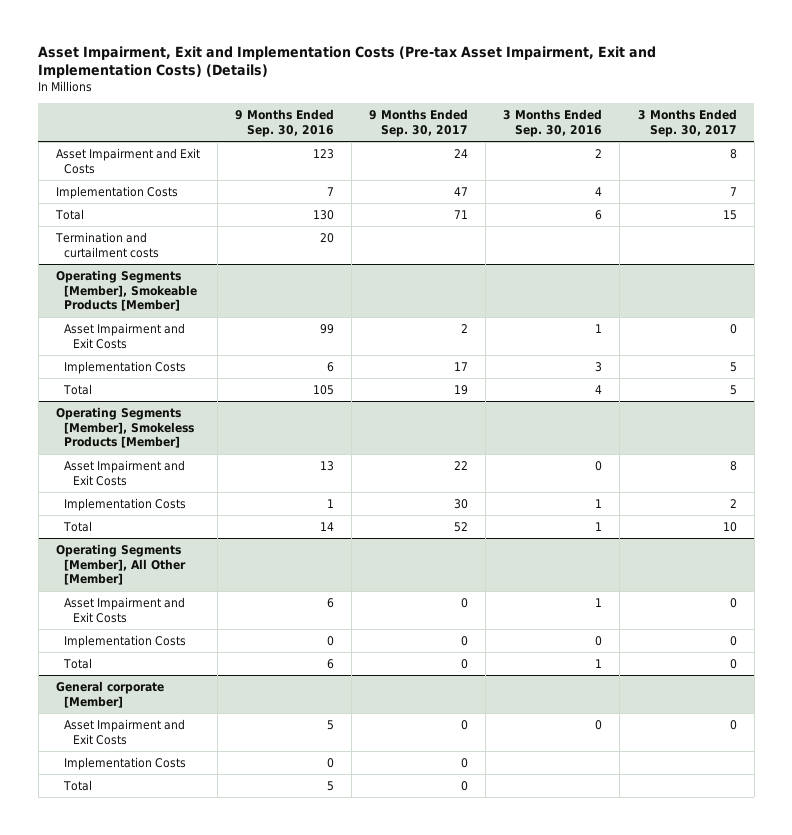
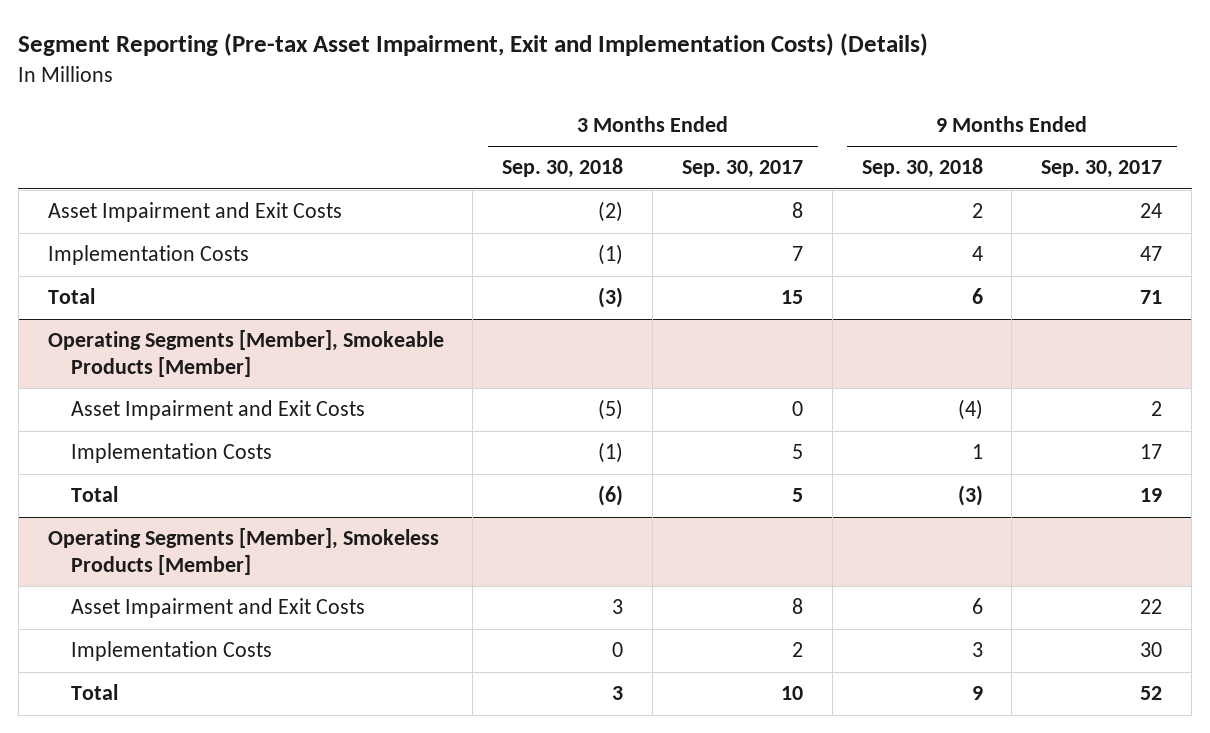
- Asset Impairment, Exit and Implementation Costs (Pre-tax Asset Impairment, Exit and Implementation Costs) (Details)
+ Segment Reporting (Pre-tax Asset Impairment, Exit and Implementation Costs) (Details)
- | 9 Months Ended Sep. 30, 2016 | 9 Months Ended Sep. 30, 2017 | 3 Months Ended Sep. 30, 2016 | 3 Months Ended Sep. 30, 2017
+ | 3 Months Ended Sep. 30, 2018 | 3 Months Ended Sep. 30, 2017 | 9 Months Ended Sep. 30, 2018 | 9 Months Ended Sep. 30, 2017
- Termination and curtailment costs | 20 | | |
- Operating Segments [Member], All Other [Member]
- Asset Impairment and Exit Costs | 6 | 0 | 1 | 0
- Implementation Costs | 0 | 0 | 0 | 0
- Total | 6 | 0 | 1 | 0
- General corporate [Member]
- Asset Impairment and Exit Costs | 5 | 0 | 0 | 0
- Implementation Costs | 0 | 0 | |
- Total | 5 | 0 | |

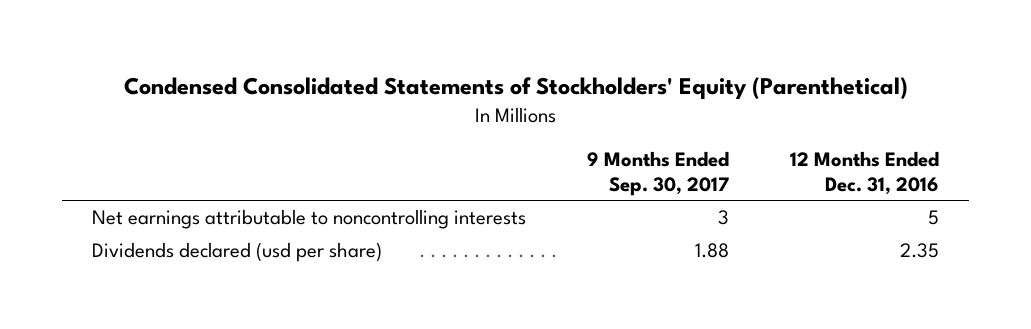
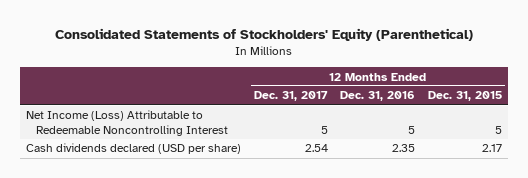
- Condensed Consolidated Statements of Stockholders' Equity (Parenthetical)
+ Consolidated Statements of Stockholders' Equity (Parenthetical)
- | 9 Months Ended Sep. 30, 2017 | 12 Months Ended Dec. 31, 2016
+ | 12 Months Ended Dec. 31, 2017 | 12 Months Ended Dec. 31, 2016 | 12 Months Ended Dec. 31, 2015
- Net earnings attributable to noncontrolling interests | 3 | 5
- Dividends declared (usd per share) | 1.88 | 2.35
+ Net Income (Loss) Attributable to Redeemable Noncontrolling Interest | 5 | 5 | 5
+ Cash dividends declared (USD per share) | 2.54 | 2.35 | 2.17

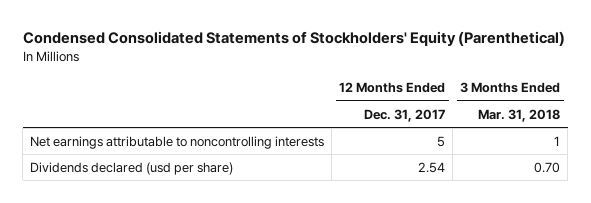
- Consolidated Statements of Stockholders' Equity (Parenthetical)
+ Condensed Consolidated Statements of Stockholders' Equity (Parenthetical)
- | 12 Months Ended Dec. 31, 2017 | 12 Months Ended Dec. 31, 2016 | 12 Months Ended Dec. 31, 2015
+ | 12 Months Ended Dec. 31, 2017 | 3 Months Ended Mar. 31, 2018
- Net Income (Loss) Attributable to Redeemable Noncontrolling Interest | 5 | 5 | 5
- Cash dividends declared (USD per share) | 2.54 | 2.35 | 2.17
+ Net earnings attributable to noncontrolling interests | 5 | 1
+ Dividends declared (usd per share) | 2.54 | 0.70

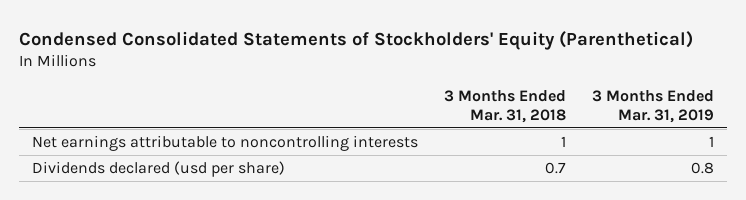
- | 12 Months Ended Dec. 31, 2017 | 3 Months Ended Mar. 31, 2018
+ | 3 Months Ended Mar. 31, 2018 | 3 Months Ended Mar. 31, 2019
- Dividends declared (usd per share) | 2.54 | 0.70
+ Dividends declared (usd per share) | 0.7 | 0.8

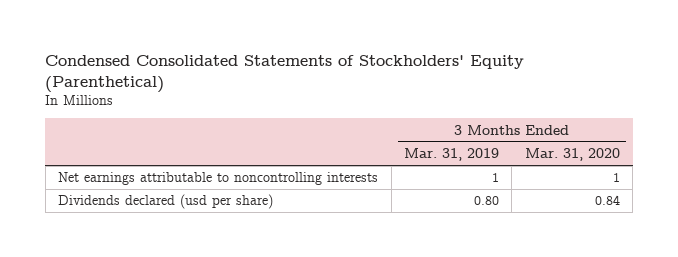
- | 3 Months Ended Mar. 31, 2018 | 3 Months Ended Mar. 31, 2019
+ | 3 Months Ended Mar. 31, 2019 | 3 Months Ended Mar. 31, 2020
- Dividends declared (usd per share) | 0.7 | 0.8
+ Dividends declared (usd per share) | 0.80 | 0.84

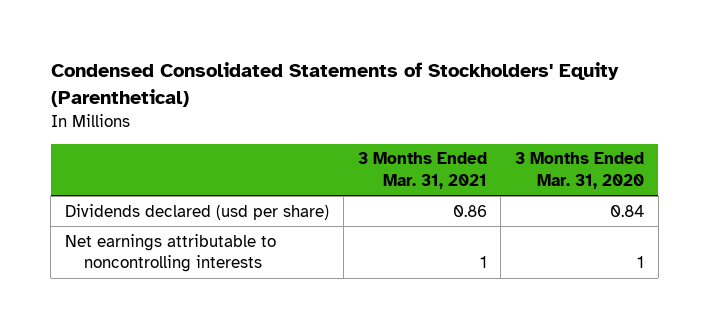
- | 3 Months Ended Mar. 31, 2019 | 3 Months Ended Mar. 31, 2020
+ | 3 Months Ended Mar. 31, 2021 | 3 Months Ended Mar. 31, 2020
moved down: Net earnings attributable to noncontrolling interests | 1 | 1

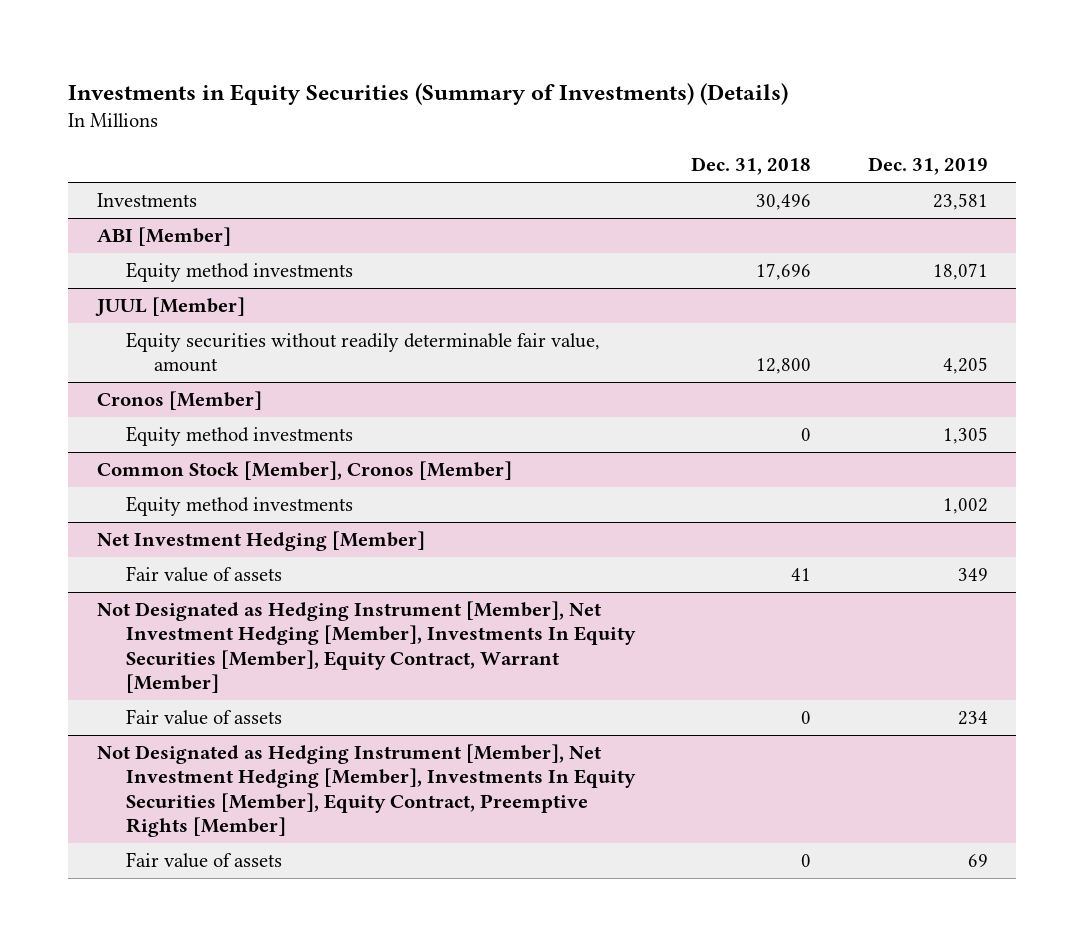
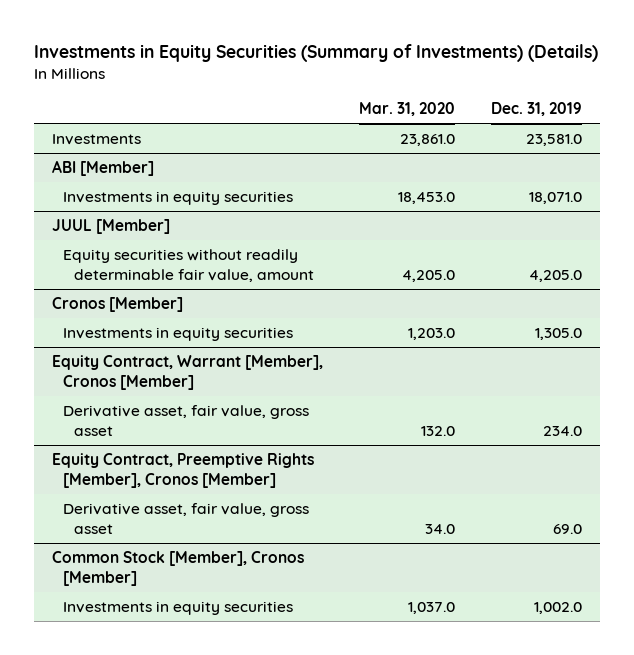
- | Dec. 31, 2018 | Dec. 31, 2019
+ | Mar. 31, 2020 | Dec. 31, 2019
- Investments | 30,496 | 23,581
+ Investments | 23,861.0 | 23,581.0
@ ABI [Member]
- Equity method investments | 17,696 | 18,071
+ Investments in equity securities | 18,453.0 | 18,071.0
@ JUUL [Member]
- Equity securities without readily determinable fair value, amount | 12,800 | 4,205
+ Equity securities without readily determinable fair value, amount | 4,205.0 | 4,205.0
@ Cronos [Member]
- Equity method investments | 0 | 1,305
+ Investments in equity securities | 1,203.0 | 1,305.0
+ Equity Contract, Warrant [Member], Cronos [Member]
+ Derivative asset, fair value, gross asset | 132.0 | 234.0
+ Equity Contract, Preemptive Rights [Member], Cronos [Member]
+ Derivative asset, fair value, gross asset | 34.0 | 69.0
@ Common Stock [Member], Cronos [Member]
- Equity method investments | | 1,002
- Net Investment Hedging [Member]
- Fair value of assets | 41 | 349
- Not Designated as Hedging Instrument [Member], Net Investment Hedging [Member], Investments In Equity Securities [Member], Equity Contract, Warrant [Member]
- Fair value of assets | 0 | 234
- Not Designated as Hedging Instrument [Member], Net Investment Hedging [Member], Investments In Equity Securities [Member], Equity Contract, Preemptive Rights [Member]
- Fair value of assets | 0 | 69
@ Common Stock [Member], Cronos [Member]
+ Investments in equity securities | 1,037.0 | 1,002.0

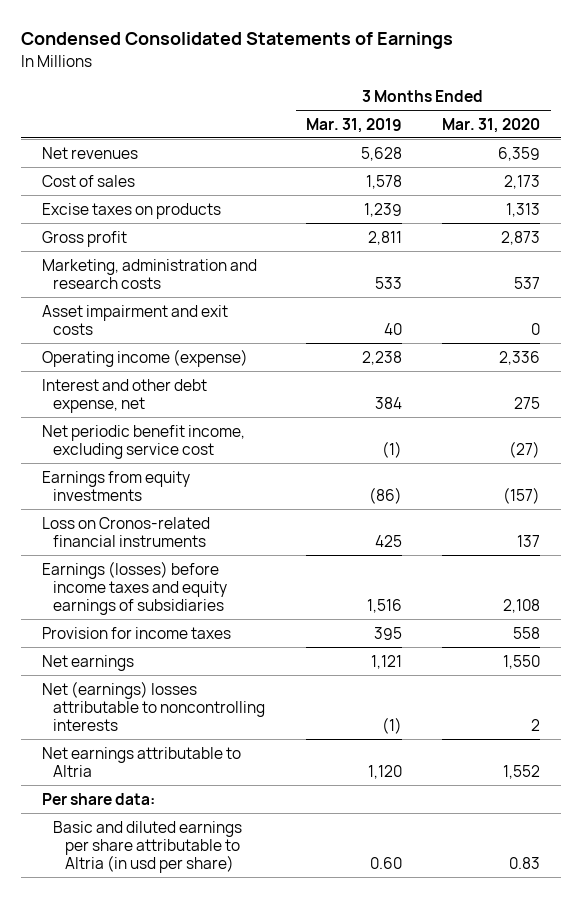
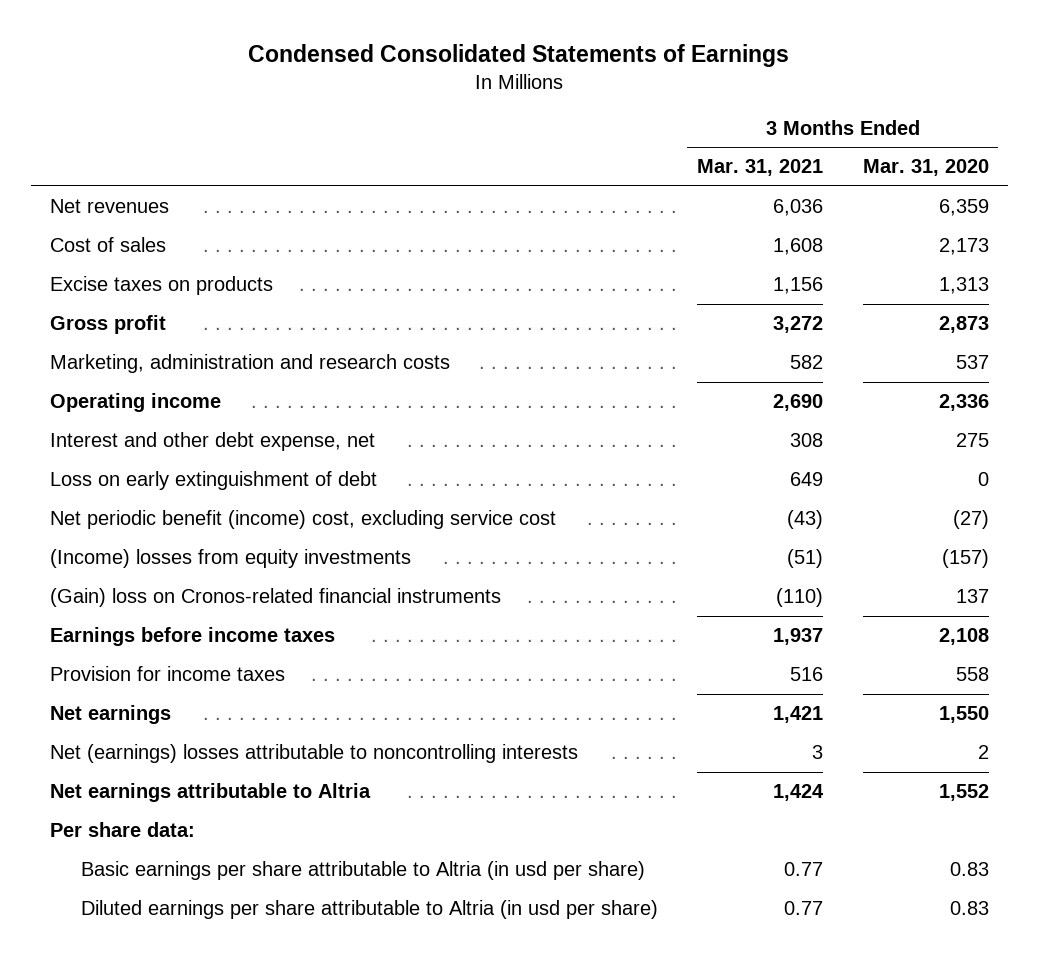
- | 3 Months Ended Mar. 31, 2019 | 3 Months Ended Mar. 31, 2020
+ | 3 Months Ended Mar. 31, 2021 | 3 Months Ended Mar. 31, 2020
- Asset impairment and exit costs | 40 | 0
- Operating income (expense) | 2,238 | 2,336
+ Operating income | 2,690 | 2,336
- Net periodic benefit income, excluding service cost | (1) | (27)
- Earnings from equity investments | (86) | (157)
- Loss on Cronos-related financial instruments | 425 | 137
- Earnings (losses) before income taxes and equity earnings of subsidiaries | 1,516 | 2,108
+ Loss on early extinguishment of debt | 649 | 0
+ Net periodic benefit (income) cost, excluding service cost | (43) | (27)
+ (Income) losses from equity investments | (51) | (157)
+ (Gain) loss on Cronos-related financial instruments | (110) | 137
+ Earnings before income taxes | 1,937 | 2,108
- Basic and diluted earnings per share attributable to Altria (in usd per share) | 0.60 | 0.83
+ Basic earnings per share attributable to Altria (in usd per share) | 0.77 | 0.83
+ Diluted earnings per share attributable to Altria (in usd per share) | 0.77 | 0.83

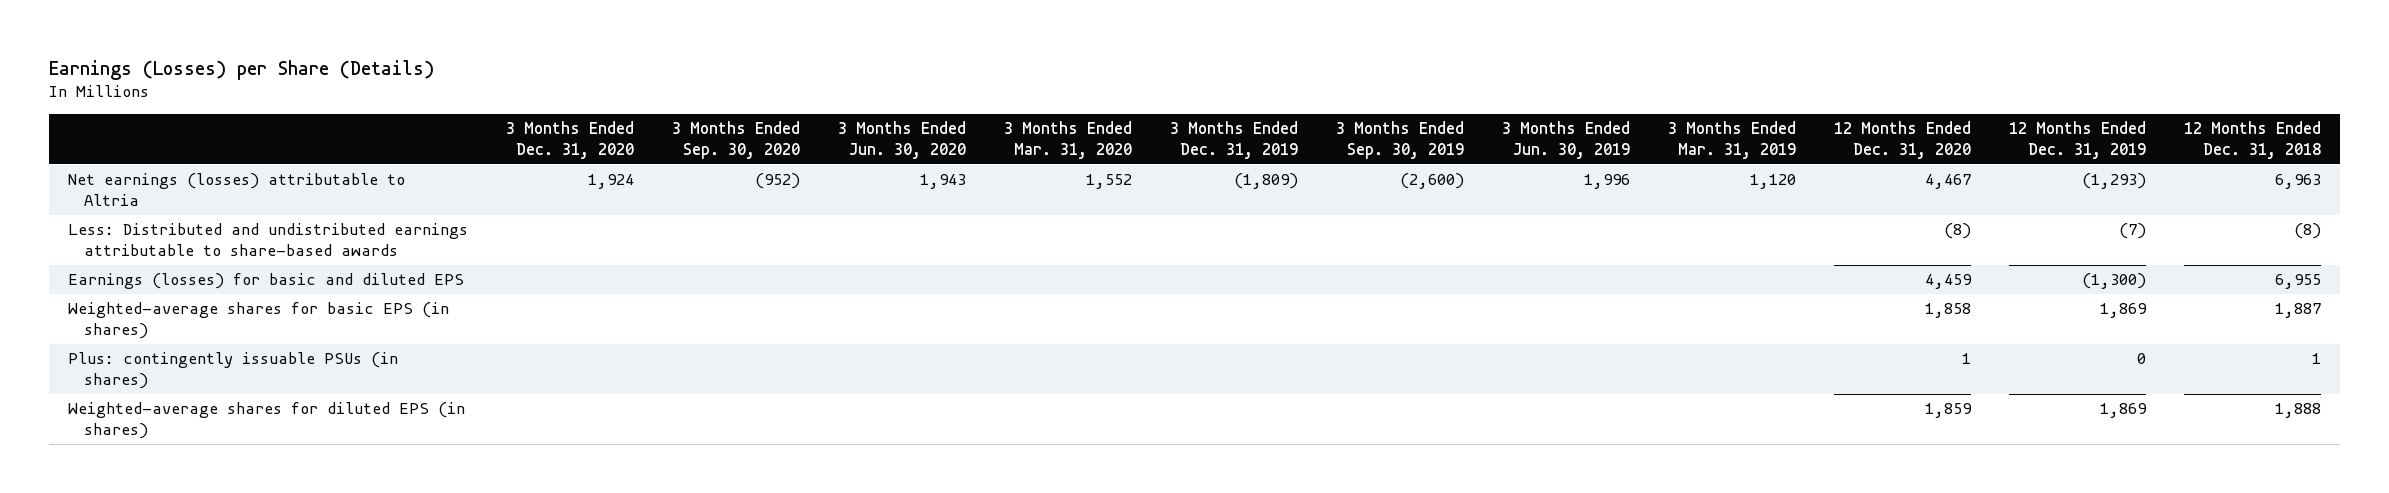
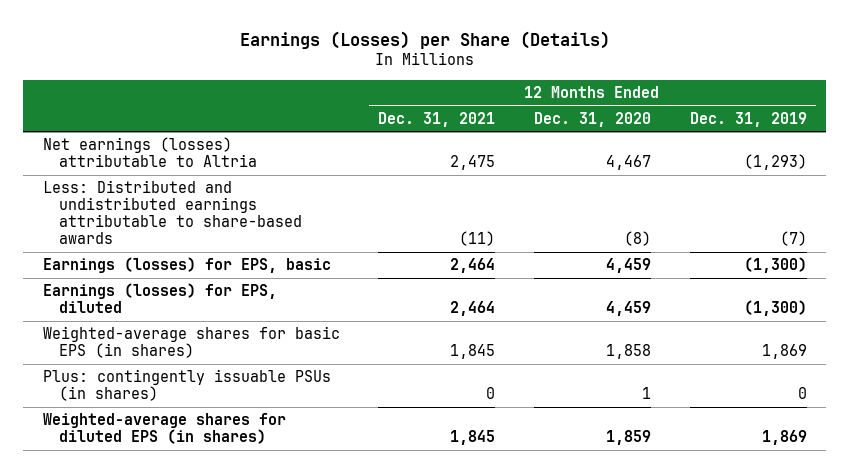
- | 3 Months Ended Dec. 31, 2020 | 3 Months Ended Sep. 30, 2020 | 3 Months Ended Jun. 30, 2020 | 3 Months Ended Mar. 31, 2020 | 3 Months Ended Dec. 31, 2019 | 3 Months Ended Sep. 30, 2019 | 3 Months Ended Jun. 30, 2019 | 3 Months Ended Mar. 31, 2019 | 12 Months Ended Dec. 31, 2020 | 12 Months Ended Dec. 31, 2019 | 12 Months Ended Dec. 31, 2018
+ | 12 Months Ended Dec. 31, 2021 | 12 Months Ended Dec. 31, 2020 | 12 Months Ended Dec. 31, 2019
- Earnings (losses) for basic and diluted EPS | | | | | | | | | 4,459 | (1,300) | 6,955
+ Earnings (losses) for EPS, basic | 2,464 | 4,459 | (1,300)
+ Earnings (losses) for EPS, diluted | 2,464 | 4,459 | (1,300)

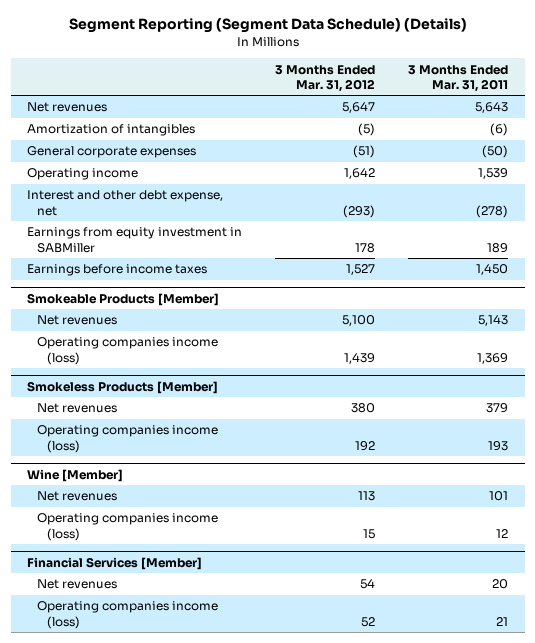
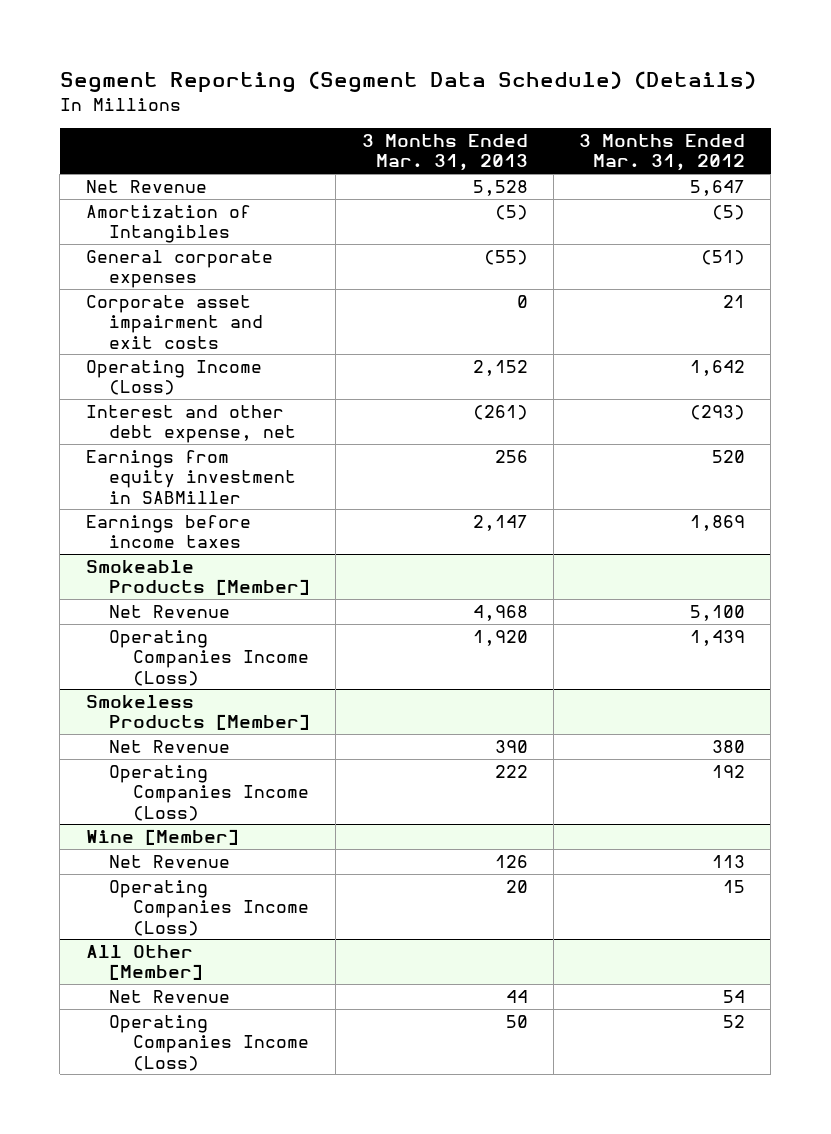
- | 3 Months Ended Mar. 31, 2012 | 3 Months Ended Mar. 31, 2011
+ | 3 Months Ended Mar. 31, 2013 | 3 Months Ended Mar. 31, 2012
- Net revenues | 5,647 | 5,643
- Amortization of intangibles | (5) | (6)
+ Net Revenue | 5,528 | 5,647
+ Amortization of Intangibles | (5) | (5)
- Operating income | 1,642 | 1,539
+ Corporate asset impairment and exit costs | 0 | 21
+ Operating Income (Loss) | 2,152 | 1,642
- Earnings from equity investment in SABMiller | 178 | 189
- Earnings before income taxes | 1,527 | 1,450
+ Earnings from equity investment in SABMiller | 256 | 520
+ Earnings before income taxes | 2,147 | 1,869
@ Smokeable Products [Member]
- Net revenues | 5,100 | 5,143
- Operating companies income (loss) | 1,439 | 1,369
+ Net Revenue | 4,968 | 5,100
+ Operating Companies Income (Loss) | 1,920 | 1,439
@ Smokeless Products [Member]
- Net revenues | 380 | 379
- Operating companies income (loss) | 192 | 193
+ Net Revenue | 390 | 380
+ Operating Companies Income (Loss) | 222 | 192
@ Wine [Member]
- Net revenues | 113 | 101
- Operating companies income (loss) | 15 | 12
- Financial Services [Member]
- Net revenues | 54 | 20
- Operating companies income (loss) | 52 | 21
@ Wine [Member]
+ Net Revenue | 126 | 113
+ Operating Companies Income (Loss) | 20 | 15
+ All Other [Member]
+ Net Revenue | 44 | 54
+ Operating Companies Income (Loss) | 50 | 52

